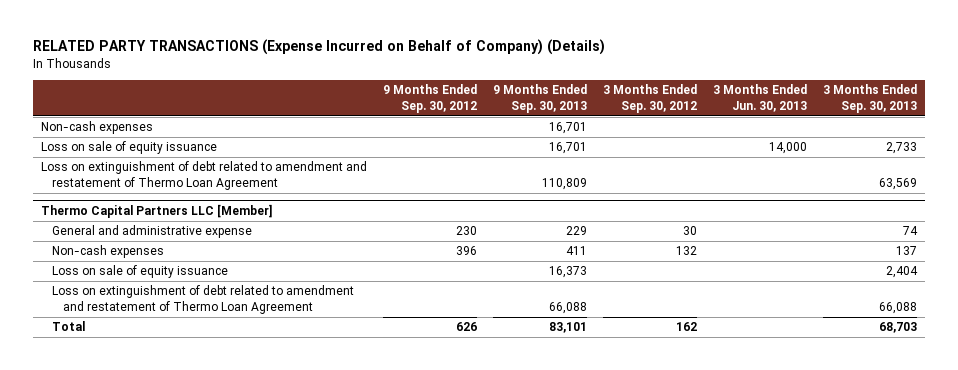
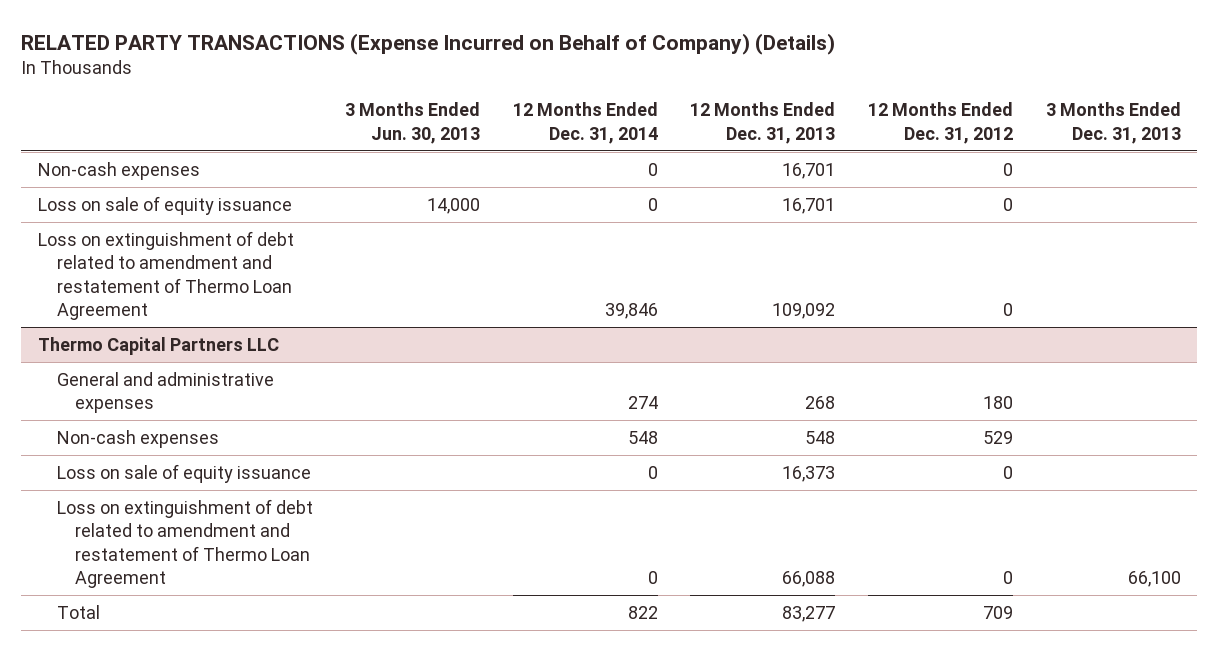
- | 9 Months Ended Sep. 30, 2012 | 9 Months Ended Sep. 30, 2013 | 3 Months Ended Sep. 30, 2012 | 3 Months Ended Jun. 30, 2013 | 3 Months Ended Sep. 30, 2013
+ | 3 Months Ended Jun. 30, 2013 | 12 Months Ended Dec. 31, 2014 | 12 Months Ended Dec. 31, 2013 | 12 Months Ended Dec. 31, 2012 | 3 Months Ended Dec. 31, 2013
- Thermo Capital Partners LLC [Member]
- General and administrative expense | 230 | 229 | 30 | | 74
+ Thermo Capital Partners LLC
+ General and administrative expenses | | 274 | 268 | 180 |

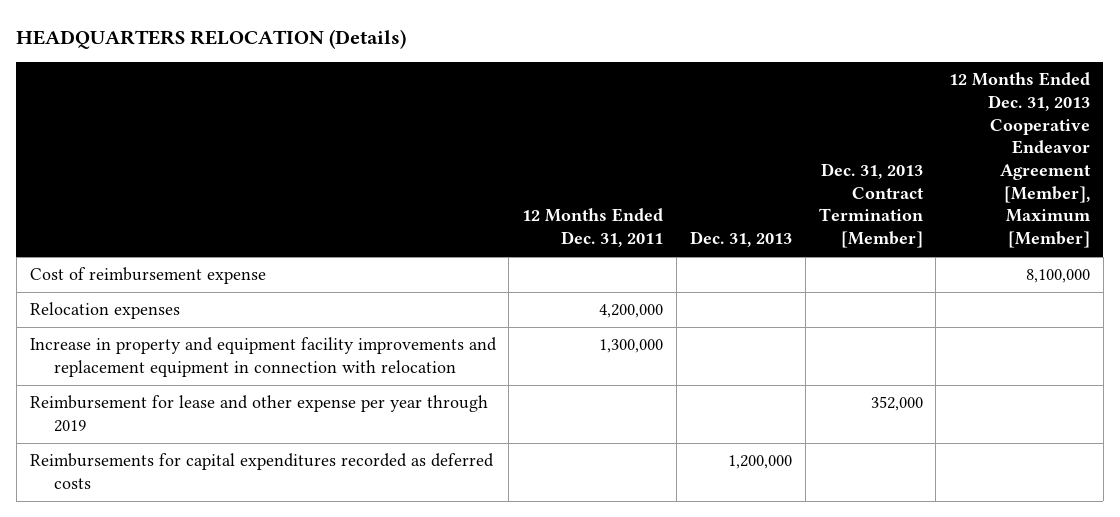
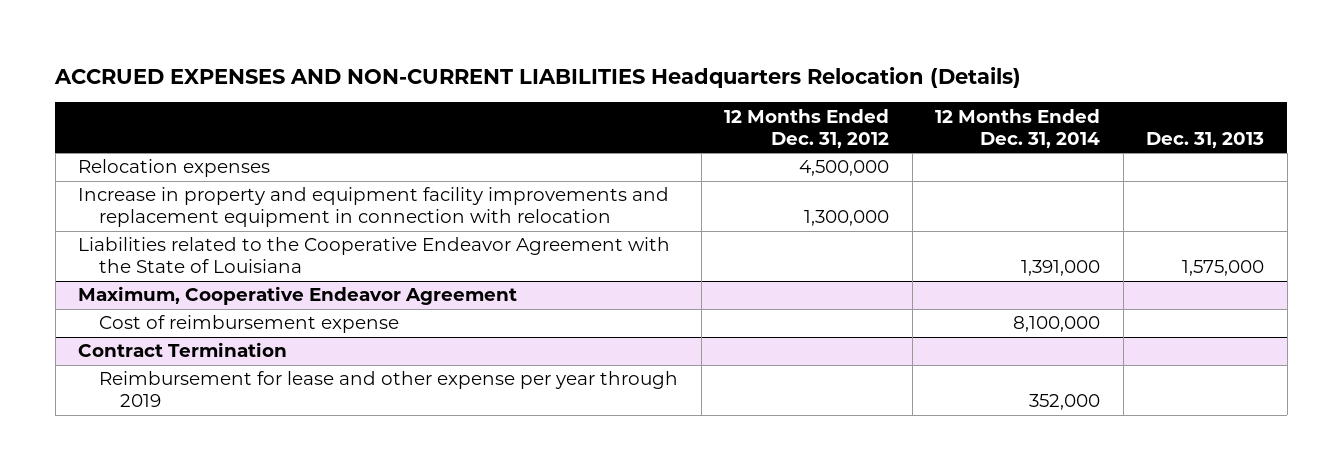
- HEADQUARTERS RELOCATION (Details)
+ ACCRUED EXPENSES AND NON-CURRENT LIABILITIES Headquarters Relocation (Details)
- | 12 Months Ended Dec. 31, 2011 | Dec. 31, 2013 | Dec. 31, 2013 Contract Termination [Member] | 12 Months Ended Dec. 31, 2013 Cooperative Endeavor Agreement [Member], Maximum [Member]
+ | 12 Months Ended Dec. 31, 2012 | 12 Months Ended Dec. 31, 2014 | Dec. 31, 2013
- Cost of reimbursement expense | | | | 8,100,000
- Reimbursement for lease and other expense per year through 2019 | | | 352,000 |
- Reimbursements for capital expenditures recorded as deferred costs | | 1,200,000 | |
+ Liabilities related to the Cooperative Endeavor Agreement with the State of Louisiana | | 1,391,000 | 1,575,000
+ Maximum, Cooperative Endeavor Agreement
+ Cost of reimbursement expense | | 8,100,000 |
+ Contract Termination
+ Reimbursement for lease and other expense per year through 2019 | | 352,000 |

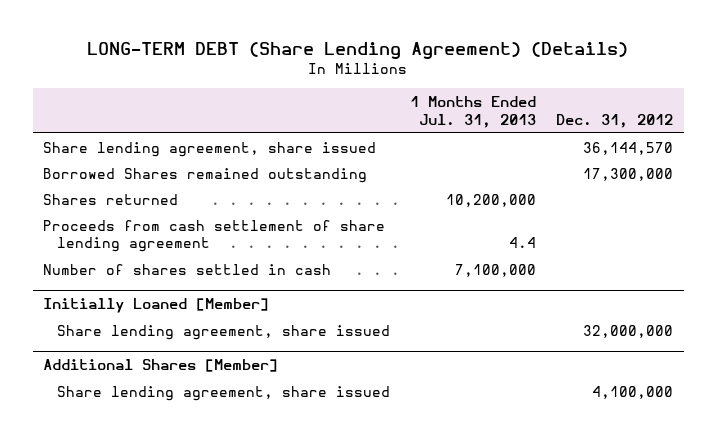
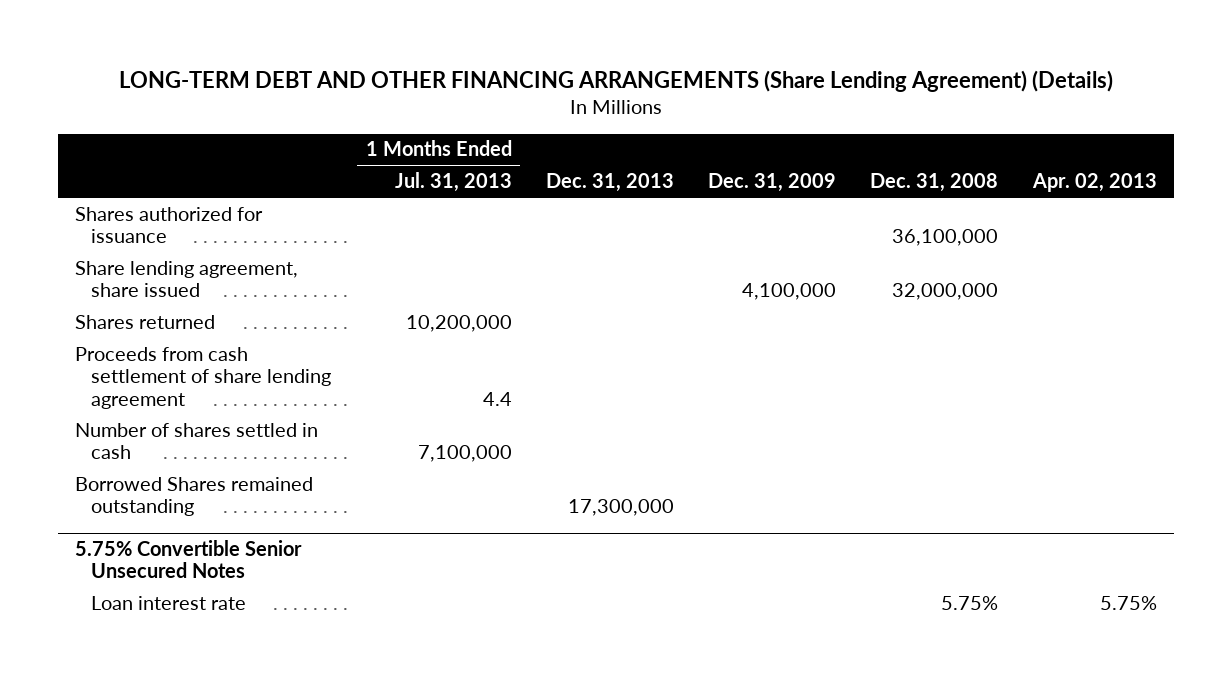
- LONG-TERM DEBT (Share Lending Agreement) (Details)
+ LONG-TERM DEBT AND OTHER FINANCING ARRANGEMENTS (Share Lending Agreement) (Details)
- | 1 Months Ended Jul. 31, 2013 | Dec. 31, 2012
+ | 1 Months Ended Jul. 31, 2013 | Dec. 31, 2013 | Dec. 31, 2009 | Dec. 31, 2008 | Apr. 02, 2013
+ Shares authorized for issuance | | | | 36,100,000 |
- Initially Loaned [Member]
- Share lending agreement, share issued | | 32,000,000
- Additional Shares [Member]
- Share lending agreement, share issued | | 4,100,000
moved down: Borrowed Shares remained outstanding | | 17,300,000 | | |
+ 5.75% Convertible Senior Unsecured Notes
+ Loan interest rate | | | | 5.75% | 5.75%

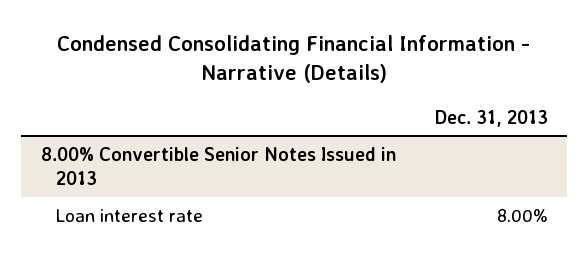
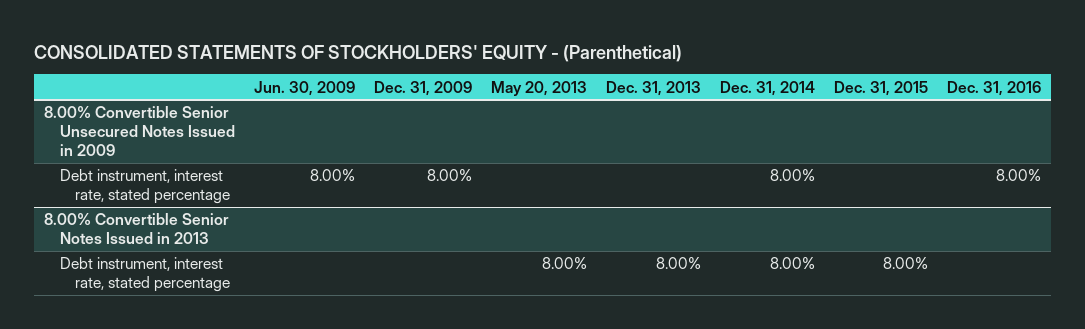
- Condensed Consolidating Financial Information - Narrative (Details)
+ CONSOLIDATED STATEMENTS OF STOCKHOLDERS' EQUITY - (Parenthetical)
- | Dec. 31, 2013
+ | Jun. 30, 2009 | Dec. 31, 2009 | May 20, 2013 | Dec. 31, 2013 | Dec. 31, 2014 | Dec. 31, 2015 | Dec. 31, 2016
+ 8.00% Convertible Senior Unsecured Notes Issued in 2009
+ Debt instrument, interest rate, stated percentage | 8.00% | 8.00% | | | 8.00% | | 8.00%
@ 8.00% Convertible Senior Notes Issued in 2013
- Loan interest rate | 8.00%
+ Debt instrument, interest rate, stated percentage | | | 8.00% | 8.00% | 8.00% | 8.00% |

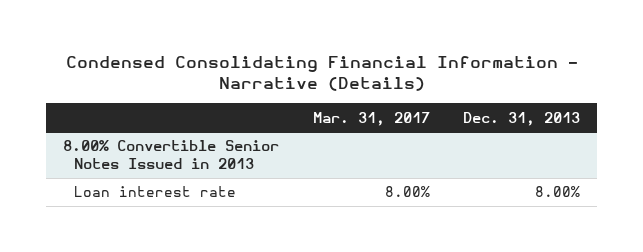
- CONSOLIDATED STATEMENTS OF STOCKHOLDERS' EQUITY - (Parenthetical)
+ Condensed Consolidating Financial Information - Narrative (Details)
- | Jun. 30, 2009 | Dec. 31, 2009 | May 20, 2013 | Dec. 31, 2013 | Dec. 31, 2014 | Dec. 31, 2015 | Dec. 31, 2016
+ | Mar. 31, 2017 | Dec. 31, 2013
- 8.00% Convertible Senior Unsecured Notes Issued in 2009
- Debt instrument, interest rate, stated percentage | 8.00% | 8.00% | | | 8.00% | | 8.00%
@ 8.00% Convertible Senior Notes Issued in 2013
- Debt instrument, interest rate, stated percentage | | | 8.00% | 8.00% | 8.00% | 8.00% |
+ Loan interest rate | 8.00% | 8.00%

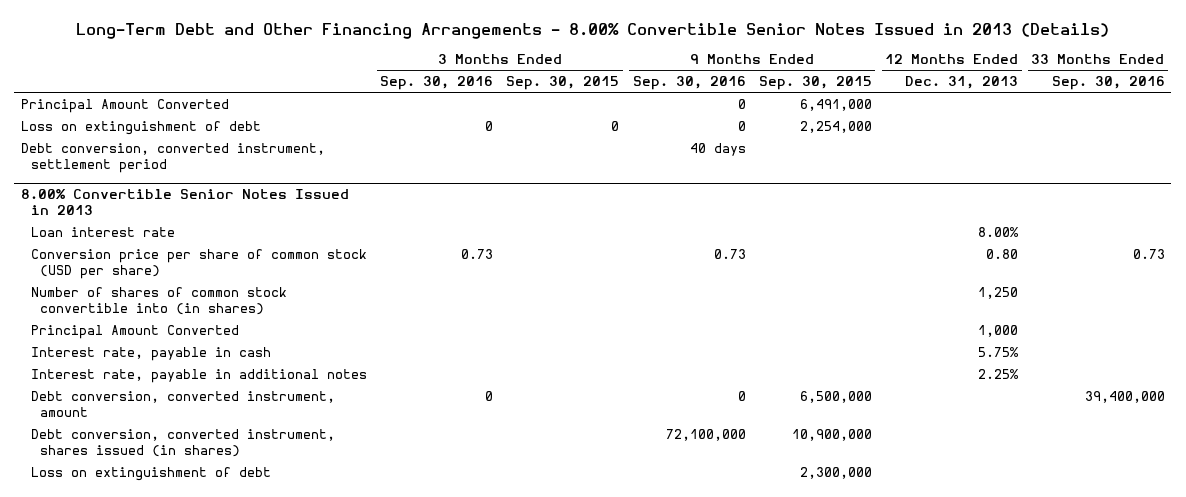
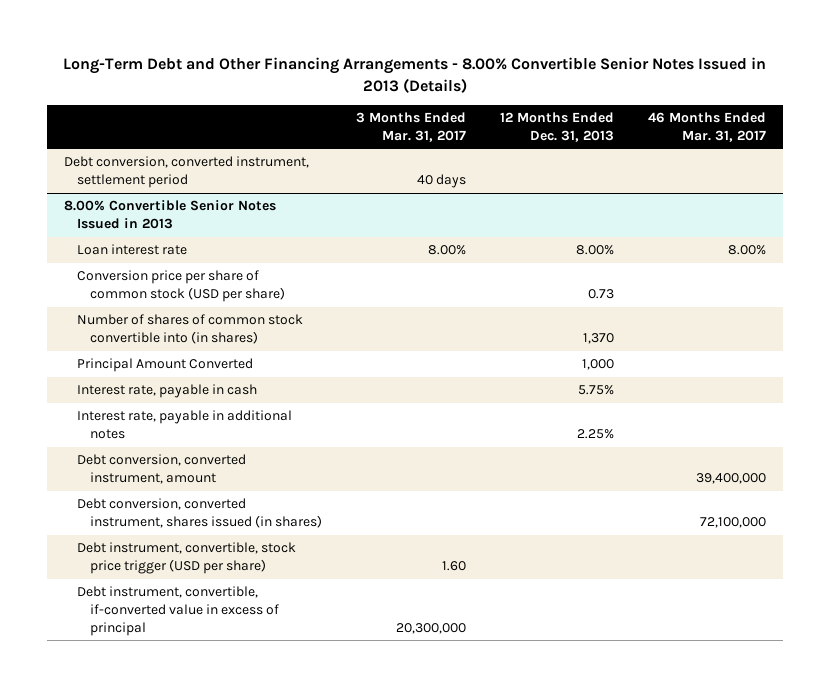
- | 3 Months Ended Sep. 30, 2016 | 3 Months Ended Sep. 30, 2015 | 9 Months Ended Sep. 30, 2016 | 9 Months Ended Sep. 30, 2015 | 12 Months Ended Dec. 31, 2013 | 33 Months Ended Sep. 30, 2016
+ | 3 Months Ended Mar. 31, 2017 | 12 Months Ended Dec. 31, 2013 | 46 Months Ended Mar. 31, 2017
- Principal Amount Converted | | | 0 | 6,491,000 | |
- Loss on extinguishment of debt | 0 | 0 | 0 | 2,254,000 | |
@ 8.00% Convertible Senior Notes Issued in 2013
- Conversion price per share of common stock (USD per share) | 0.73 | | 0.73 | | 0.80 | 0.73
- Number of shares of common stock convertible into (in shares) | | | | | 1,250 |
+ Conversion price per share of common stock (USD per share) | | 0.73 |
+ Number of shares of common stock convertible into (in shares) | | 1,370 |
- Loss on extinguishment of debt | | | | 2,300,000 | |
+ Debt instrument, convertible, stock price trigger (USD per share) | 1.60 | |
+ Debt instrument, convertible, if-converted value in excess of principal | 20,300,000 | |

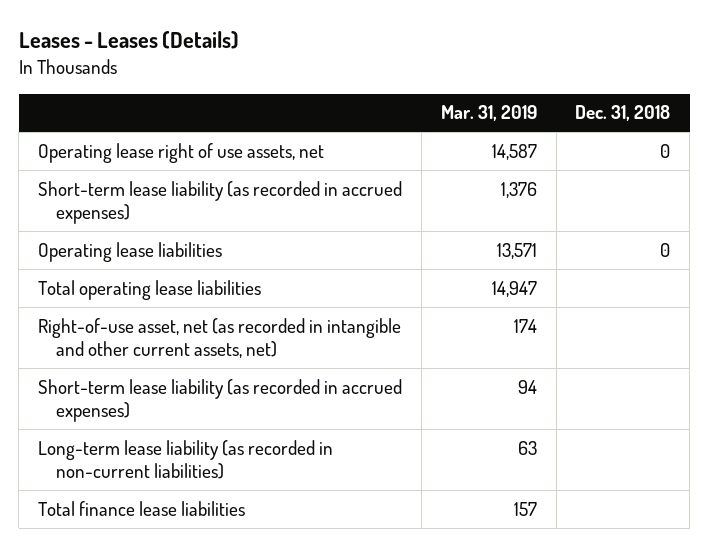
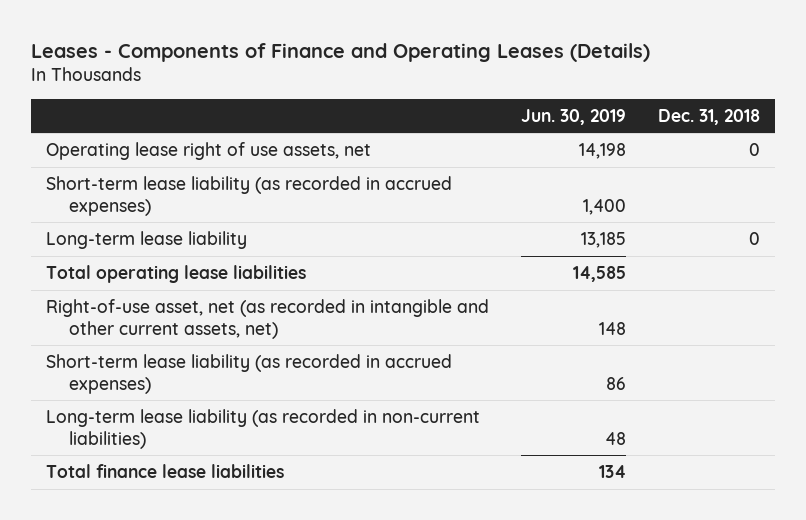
- Leases - Leases (Details)
+ Leases - Components of Finance and Operating Leases (Details)
- | Mar. 31, 2019 | Dec. 31, 2018
+ | Jun. 30, 2019 | Dec. 31, 2018
- Operating lease liabilities | 13,571 | 0
+ Long-term lease liability | 13,185 | 0

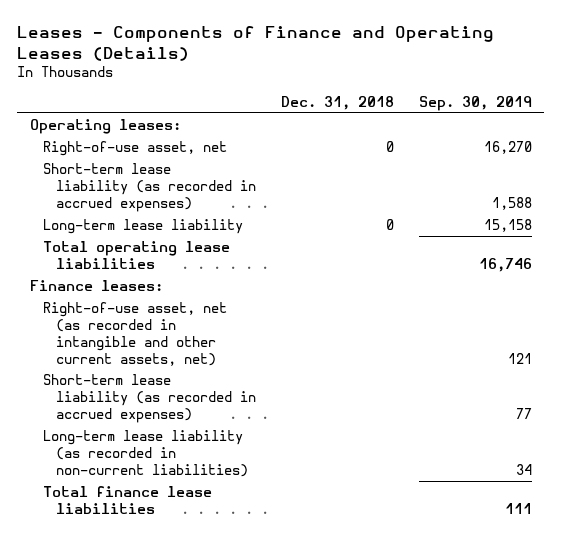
- | Jun. 30, 2019 | Dec. 31, 2018
+ | Dec. 31, 2018 | Sep. 30, 2019
- Operating lease right of use assets, net | 14,198 | 0
+ Operating leases:
+ Right-of-use asset, net | 0 | 16,270
+ Finance leases:

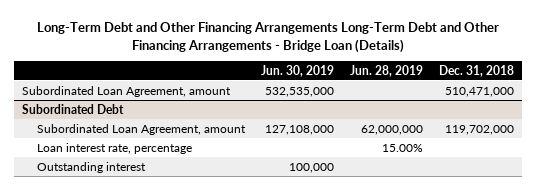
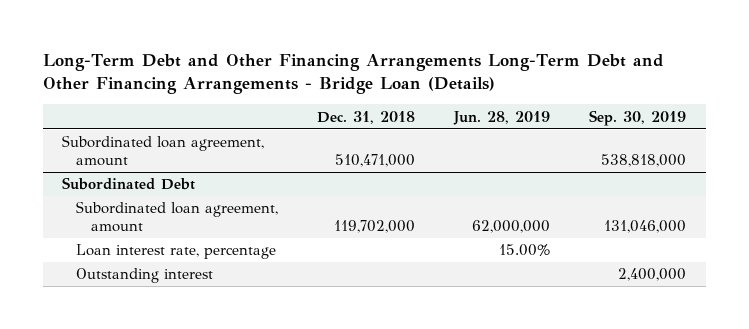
- | Jun. 30, 2019 | Jun. 28, 2019 | Dec. 31, 2018
+ | Dec. 31, 2018 | Jun. 28, 2019 | Sep. 30, 2019
- Subordinated Loan Agreement, amount | 532,535,000 | | 510,471,000
+ Subordinated loan agreement, amount | 510,471,000 | | 538,818,000
@ Subordinated Debt
- Subordinated Loan Agreement, amount | 127,108,000 | 62,000,000 | 119,702,000
+ Subordinated loan agreement, amount | 119,702,000 | 62,000,000 | 131,046,000

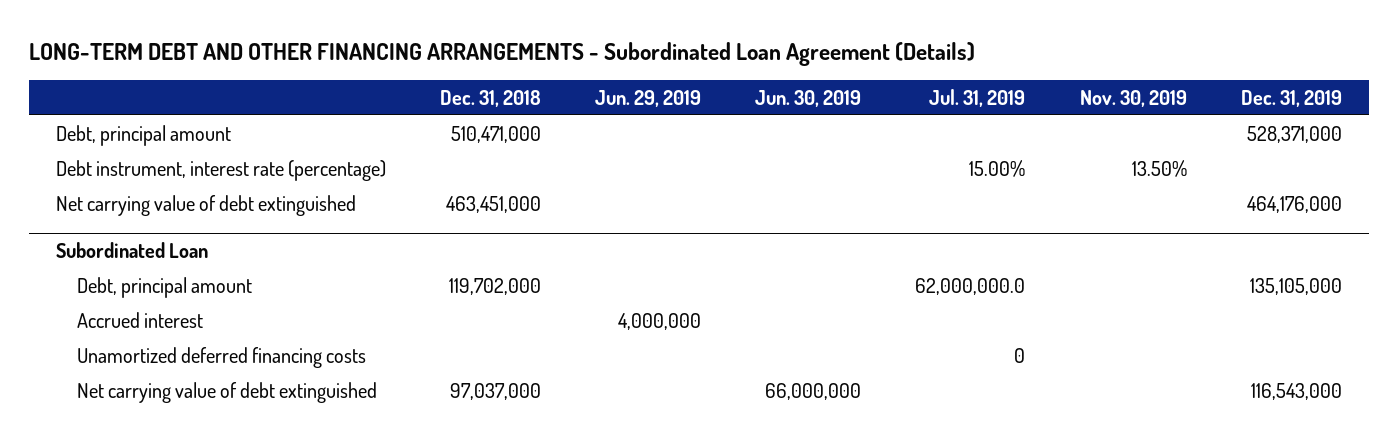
- Long-Term Debt and Other Financing Arrangements Long-Term Debt and Other Financing Arrangements - Bridge Loan (Details)
+ LONG-TERM DEBT AND OTHER FINANCING ARRANGEMENTS - Subordinated Loan Agreement (Details)
- | Dec. 31, 2018 | Jun. 28, 2019 | Sep. 30, 2019
+ | Dec. 31, 2018 | Jun. 29, 2019 | Jun. 30, 2019 | Jul. 31, 2019 | Nov. 30, 2019 | Dec. 31, 2019
- Subordinated loan agreement, amount | 510,471,000 | | 538,818,000
- Subordinated Debt
- Subordinated loan agreement, amount | 119,702,000 | 62,000,000 | 131,046,000
- Loan interest rate, percentage | | 15.00% |
- Outstanding interest | | | 2,400,000
+ Debt, principal amount | 510,471,000 | | | | | 528,371,000
+ Debt instrument, interest rate (percentage) | | | | 15.00% | 13.50% |
+ Net carrying value of debt extinguished | 463,451,000 | | | | | 464,176,000
+ Subordinated Loan
+ Debt, principal amount | 119,702,000 | | | 62,000,000.0 | | 135,105,000
+ Accrued interest | | 4,000,000 | | | |
+ Unamortized deferred financing costs | | | | 0 | |
+ Net carrying value of debt extinguished | 97,037,000 | | 66,000,000 | | | 116,543,000

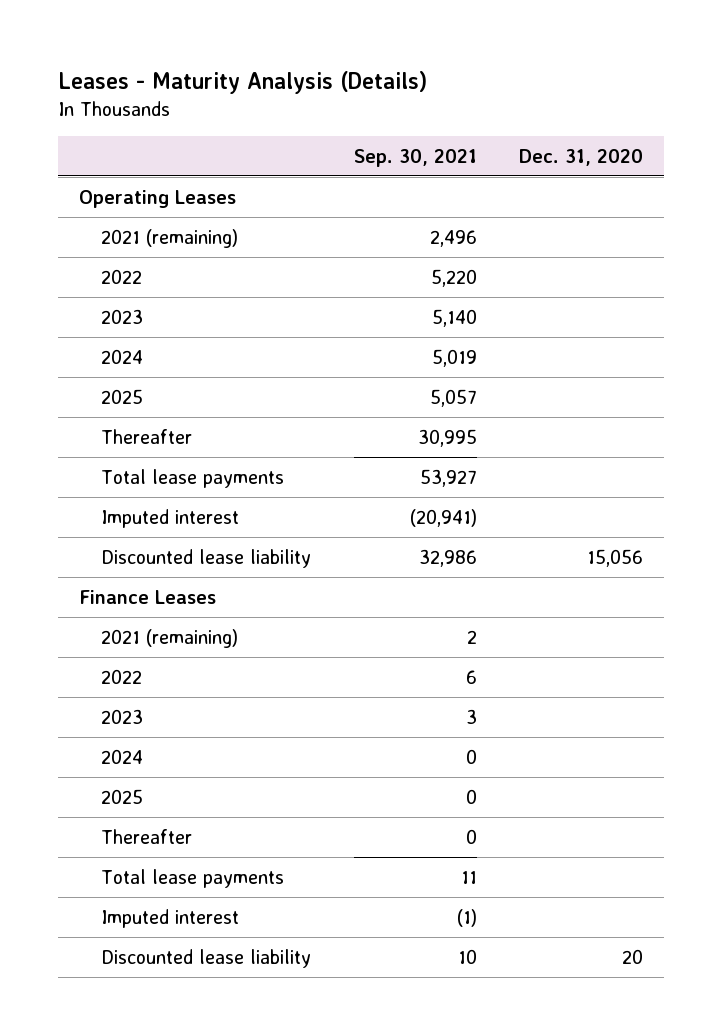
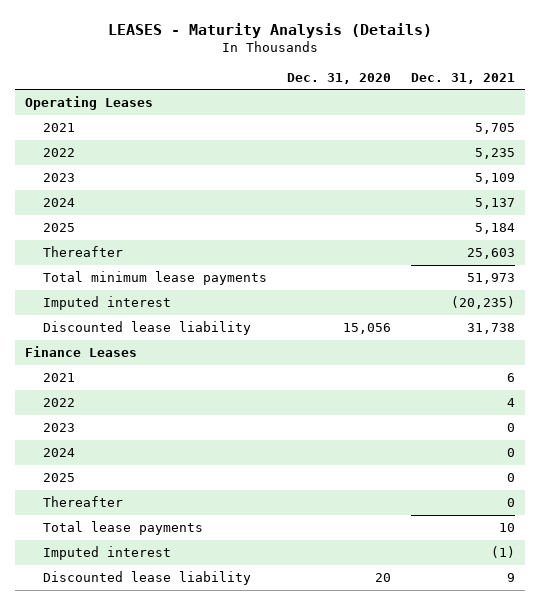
- Leases - Maturity Analysis (Details)
+ LEASES - Maturity Analysis (Details)
- | Sep. 30, 2021 | Dec. 31, 2020
+ | Dec. 31, 2020 | Dec. 31, 2021
- 2021 (remaining) | 2,496 |
+ 2021 | | 5,705
- Total lease payments | 53,927 |
+ Total minimum lease payments | | 51,973
- 2021 (remaining) | 2 |
+ 2021 | | 6

